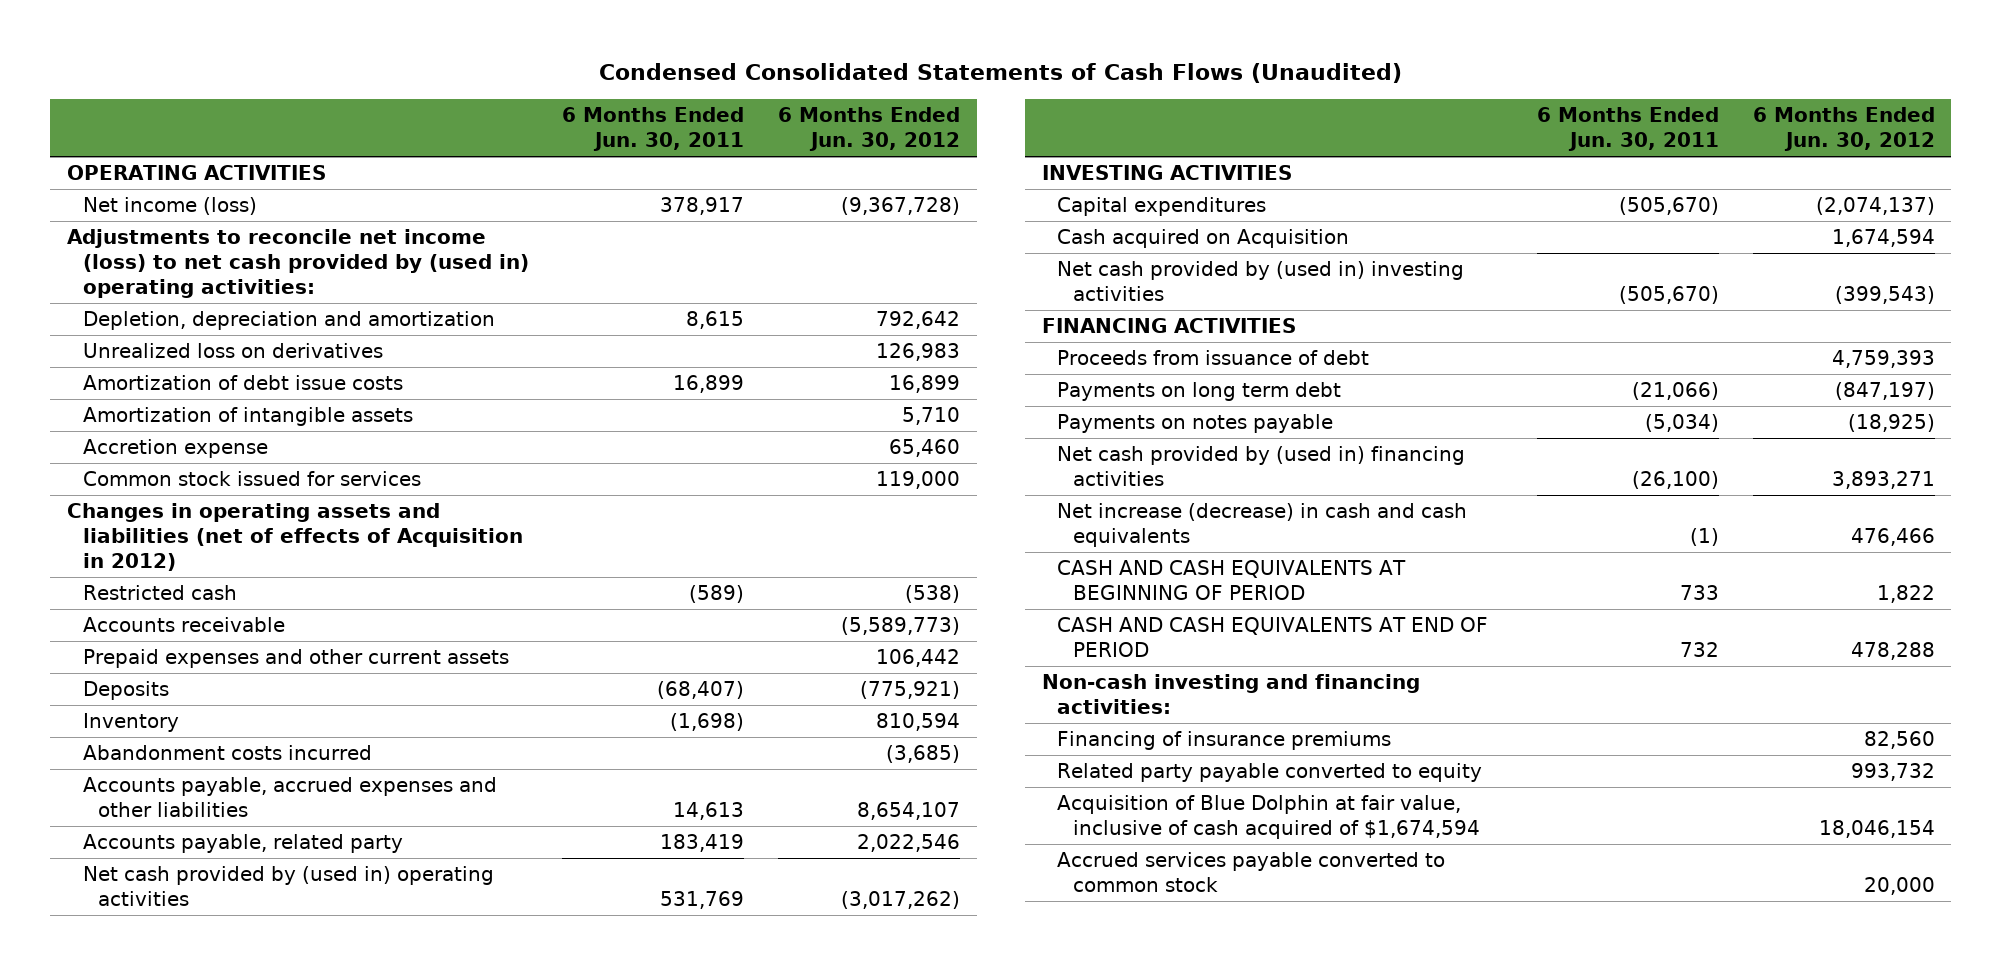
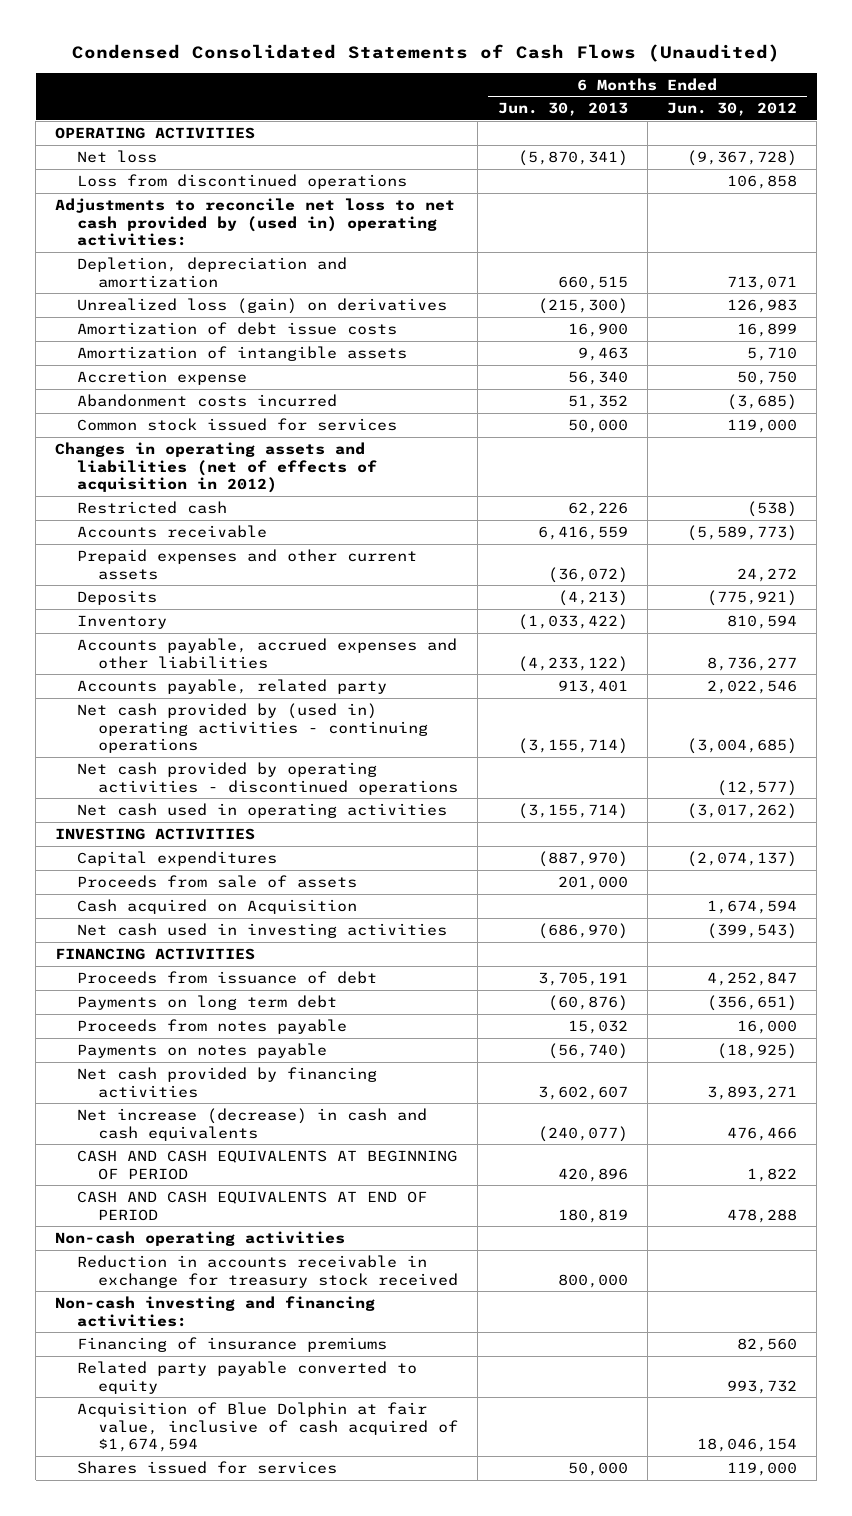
- | 6 Months Ended Jun. 30, 2011 | 6 Months Ended Jun. 30, 2012
+ | 6 Months Ended Jun. 30, 2013 | 6 Months Ended Jun. 30, 2012
- Net income (loss) | 378,917 | (9,367,728)
- Adjustments to reconcile net income (loss) to net cash provided by (used in) operating activities:
- Depletion, depreciation and amortization | 8,615 | 792,642
- Unrealized loss on derivatives | | 126,983
+ Net loss | (5,870,341) | (9,367,728)
+ Loss from discontinued operations | | 106,858
+ Adjustments to reconcile net loss to net cash provided by (used in) operating activities:
+ Depletion, depreciation and amortization | 660,515 | 713,071
+ Unrealized loss (gain) on derivatives | (215,300) | 126,983
- Accretion expense | | 65,460
+ Accretion expense | 56,340 | 50,750
moved up: Abandonment costs incurred | 51,352 | (3,685)
- Changes in operating assets and liabilities (net of effects of Acquisition in 2012)
+ Changes in operating assets and liabilities (net of effects of acquisition in 2012)
- Prepaid expenses and other current assets | | 106,442
+ Prepaid expenses and other current assets | (36,072) | 24,272
- Accounts payable, accrued expenses and other liabilities | 14,613 | 8,654,107
+ Accounts payable, accrued expenses and other liabilities | (4,233,122) | 8,736,277
- Net cash provided by (used in) operating activities | 531,769 | (3,017,262)
+ Net cash provided by (used in) operating activities - continuing operations | (3,155,714) | (3,004,685)
+ Net cash provided by operating activities - discontinued operations | | (12,577)
+ Net cash used in operating activities | (3,155,714) | (3,017,262)
+ Proceeds from sale of assets | 201,000 |
- Net cash provided by (used in) investing activities | (505,670) | (399,543)
+ Net cash used in investing activities | (686,970) | (399,543)
- Proceeds from issuance of debt | | 4,759,393
- Payments on long term debt | (21,066) | (847,197)
+ Proceeds from issuance of debt | 3,705,191 | 4,252,847
+ Payments on long term debt | (60,876) | (356,651)
+ Proceeds from notes payable | 15,032 | 16,000
- Net cash provided by (used in) financing activities | (26,100) | 3,893,271
+ Net cash provided by financing activities | 3,602,607 | 3,893,271
+ Non-cash operating activities
+ Reduction in accounts receivable in exchange for treasury stock received | 800,000 |
- Accrued services payable converted to common stock | | 20,000
+ Shares issued for services | 50,000 | 119,000

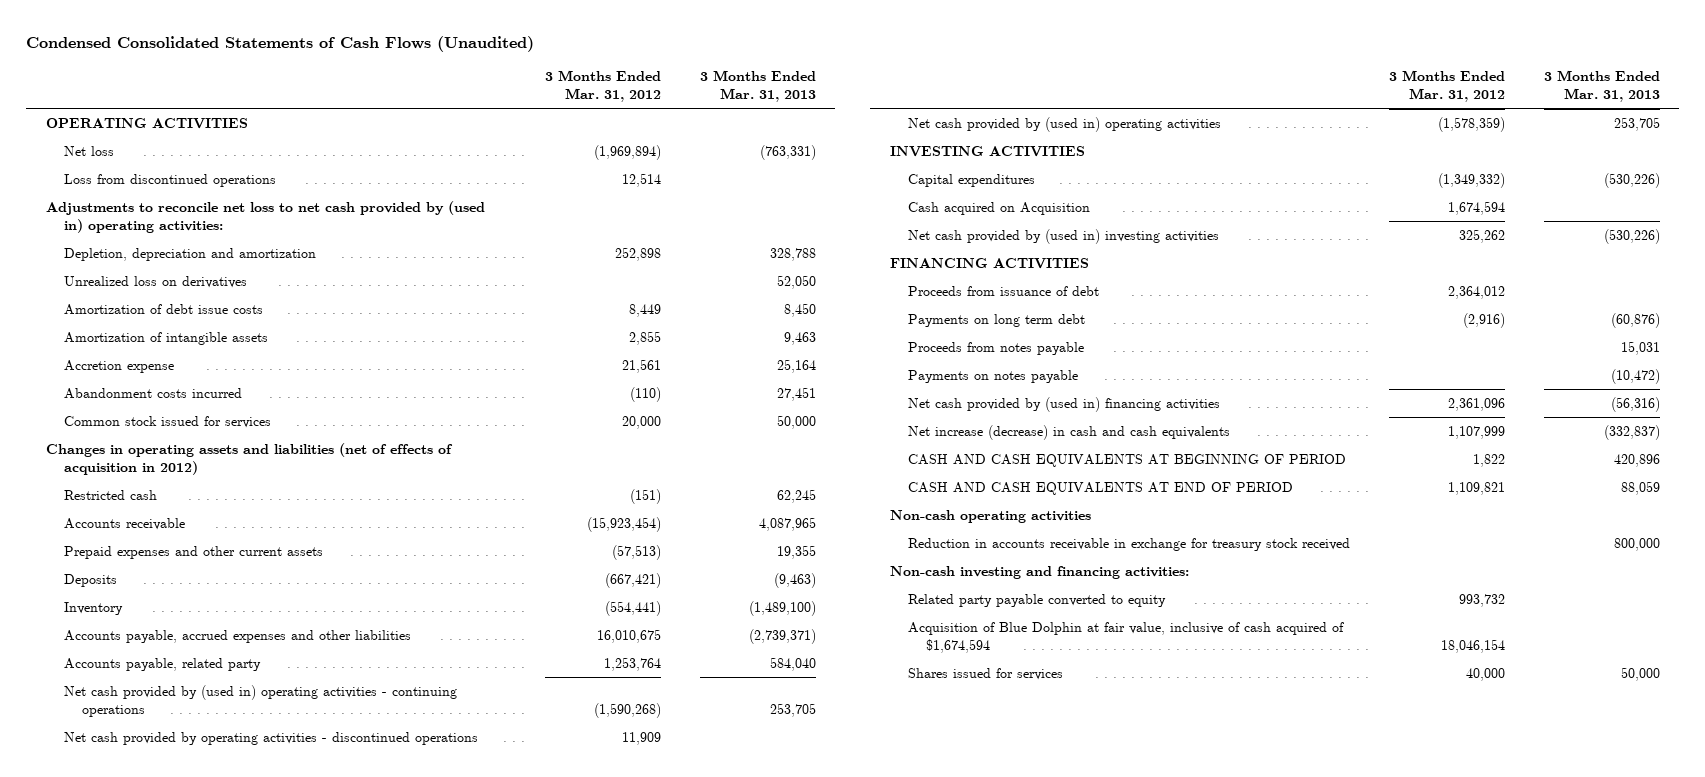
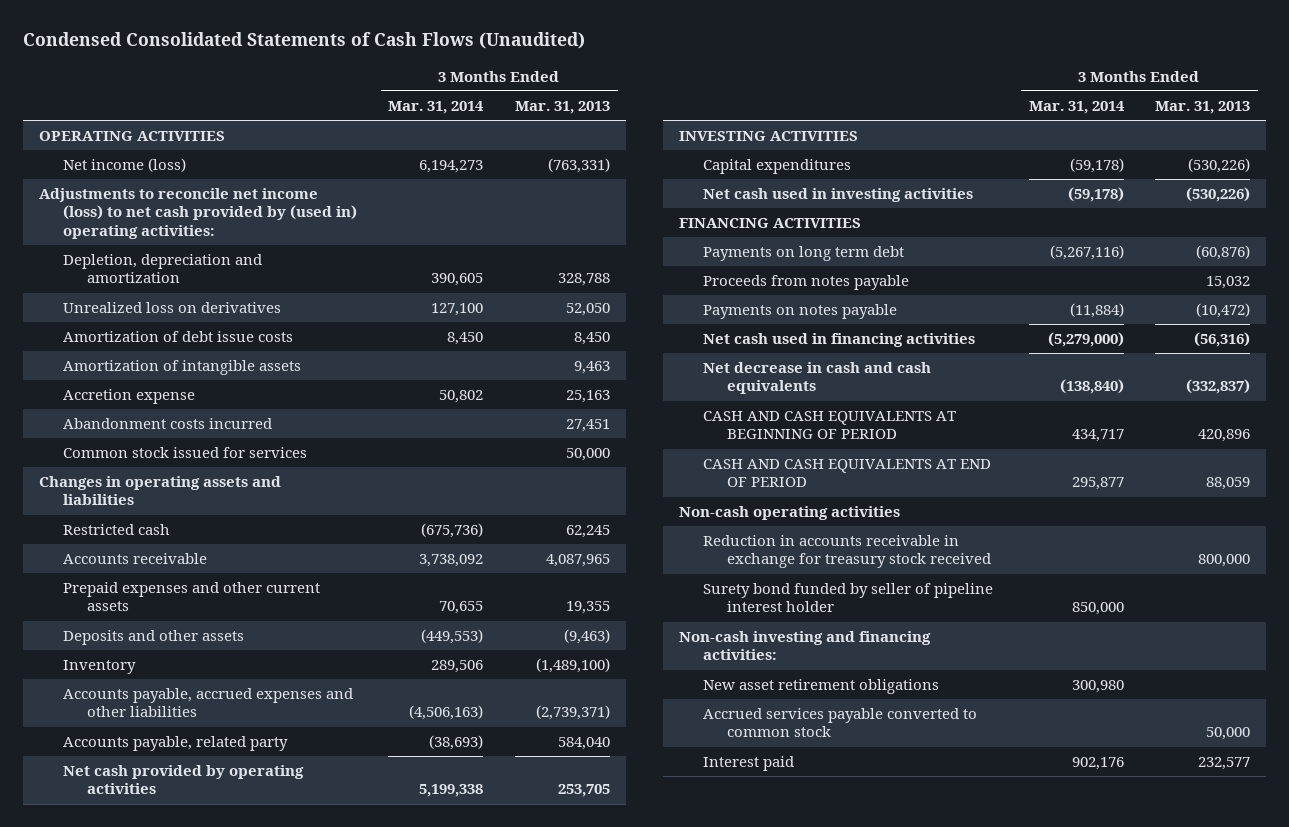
- | 3 Months Ended Mar. 31, 2012 | 3 Months Ended Mar. 31, 2013
+ | 3 Months Ended Mar. 31, 2014 | 3 Months Ended Mar. 31, 2013
- Net loss | (1,969,894) | (763,331)
- Loss from discontinued operations | 12,514 |
- Adjustments to reconcile net loss to net cash provided by (used in) operating activities:
+ Net income (loss) | 6,194,273 | (763,331)
+ Adjustments to reconcile net income (loss) to net cash provided by (used in) operating activities:
- Accretion expense | 21,561 | 25,164
+ Accretion expense | 50,802 | 25,163
- Changes in operating assets and liabilities (net of effects of acquisition in 2012)
+ Changes in operating assets and liabilities
- Deposits | (667,421) | (9,463)
+ Deposits and other assets | (449,553) | (9,463)
- Net cash provided by (used in) operating activities - continuing operations | (1,590,268) | 253,705
- Net cash provided by operating activities - discontinued operations | 11,909 |
- Net cash provided by (used in) operating activities | (1,578,359) | 253,705
+ Net cash provided by operating activities | 5,199,338 | 253,705
- Cash acquired on Acquisition | 1,674,594 |
- Net cash provided by (used in) investing activities | 325,262 | (530,226)
+ Net cash used in investing activities | (59,178) | (530,226)
- Proceeds from issuance of debt | 2,364,012 |
- Proceeds from notes payable | | 15,031
+ Proceeds from notes payable | | 15,032
- Net cash provided by (used in) financing activities | 2,361,096 | (56,316)
- Net increase (decrease) in cash and cash equivalents | 1,107,999 | (332,837)
+ Net cash used in financing activities | (5,279,000) | (56,316)
+ Net decrease in cash and cash equivalents | (138,840) | (332,837)
+ Surety bond funded by seller of pipeline interest holder | 850,000 |
- Related party payable converted to equity | 993,732 |
- Acquisition of Blue Dolphin at fair value, inclusive of cash acquired of $1,674,594 | 18,046,154 |
- Shares issued for services | 40,000 | 50,000
+ New asset retirement obligations | 300,980 |
+ Accrued services payable converted to common stock | | 50,000
+ Interest paid | 902,176 | 232,577

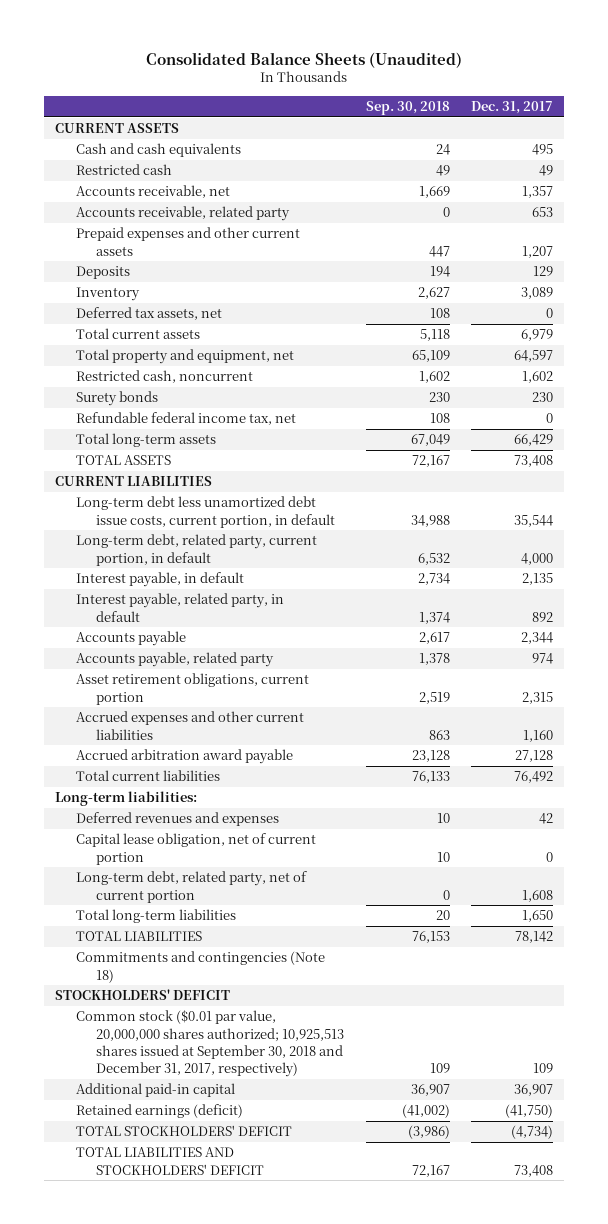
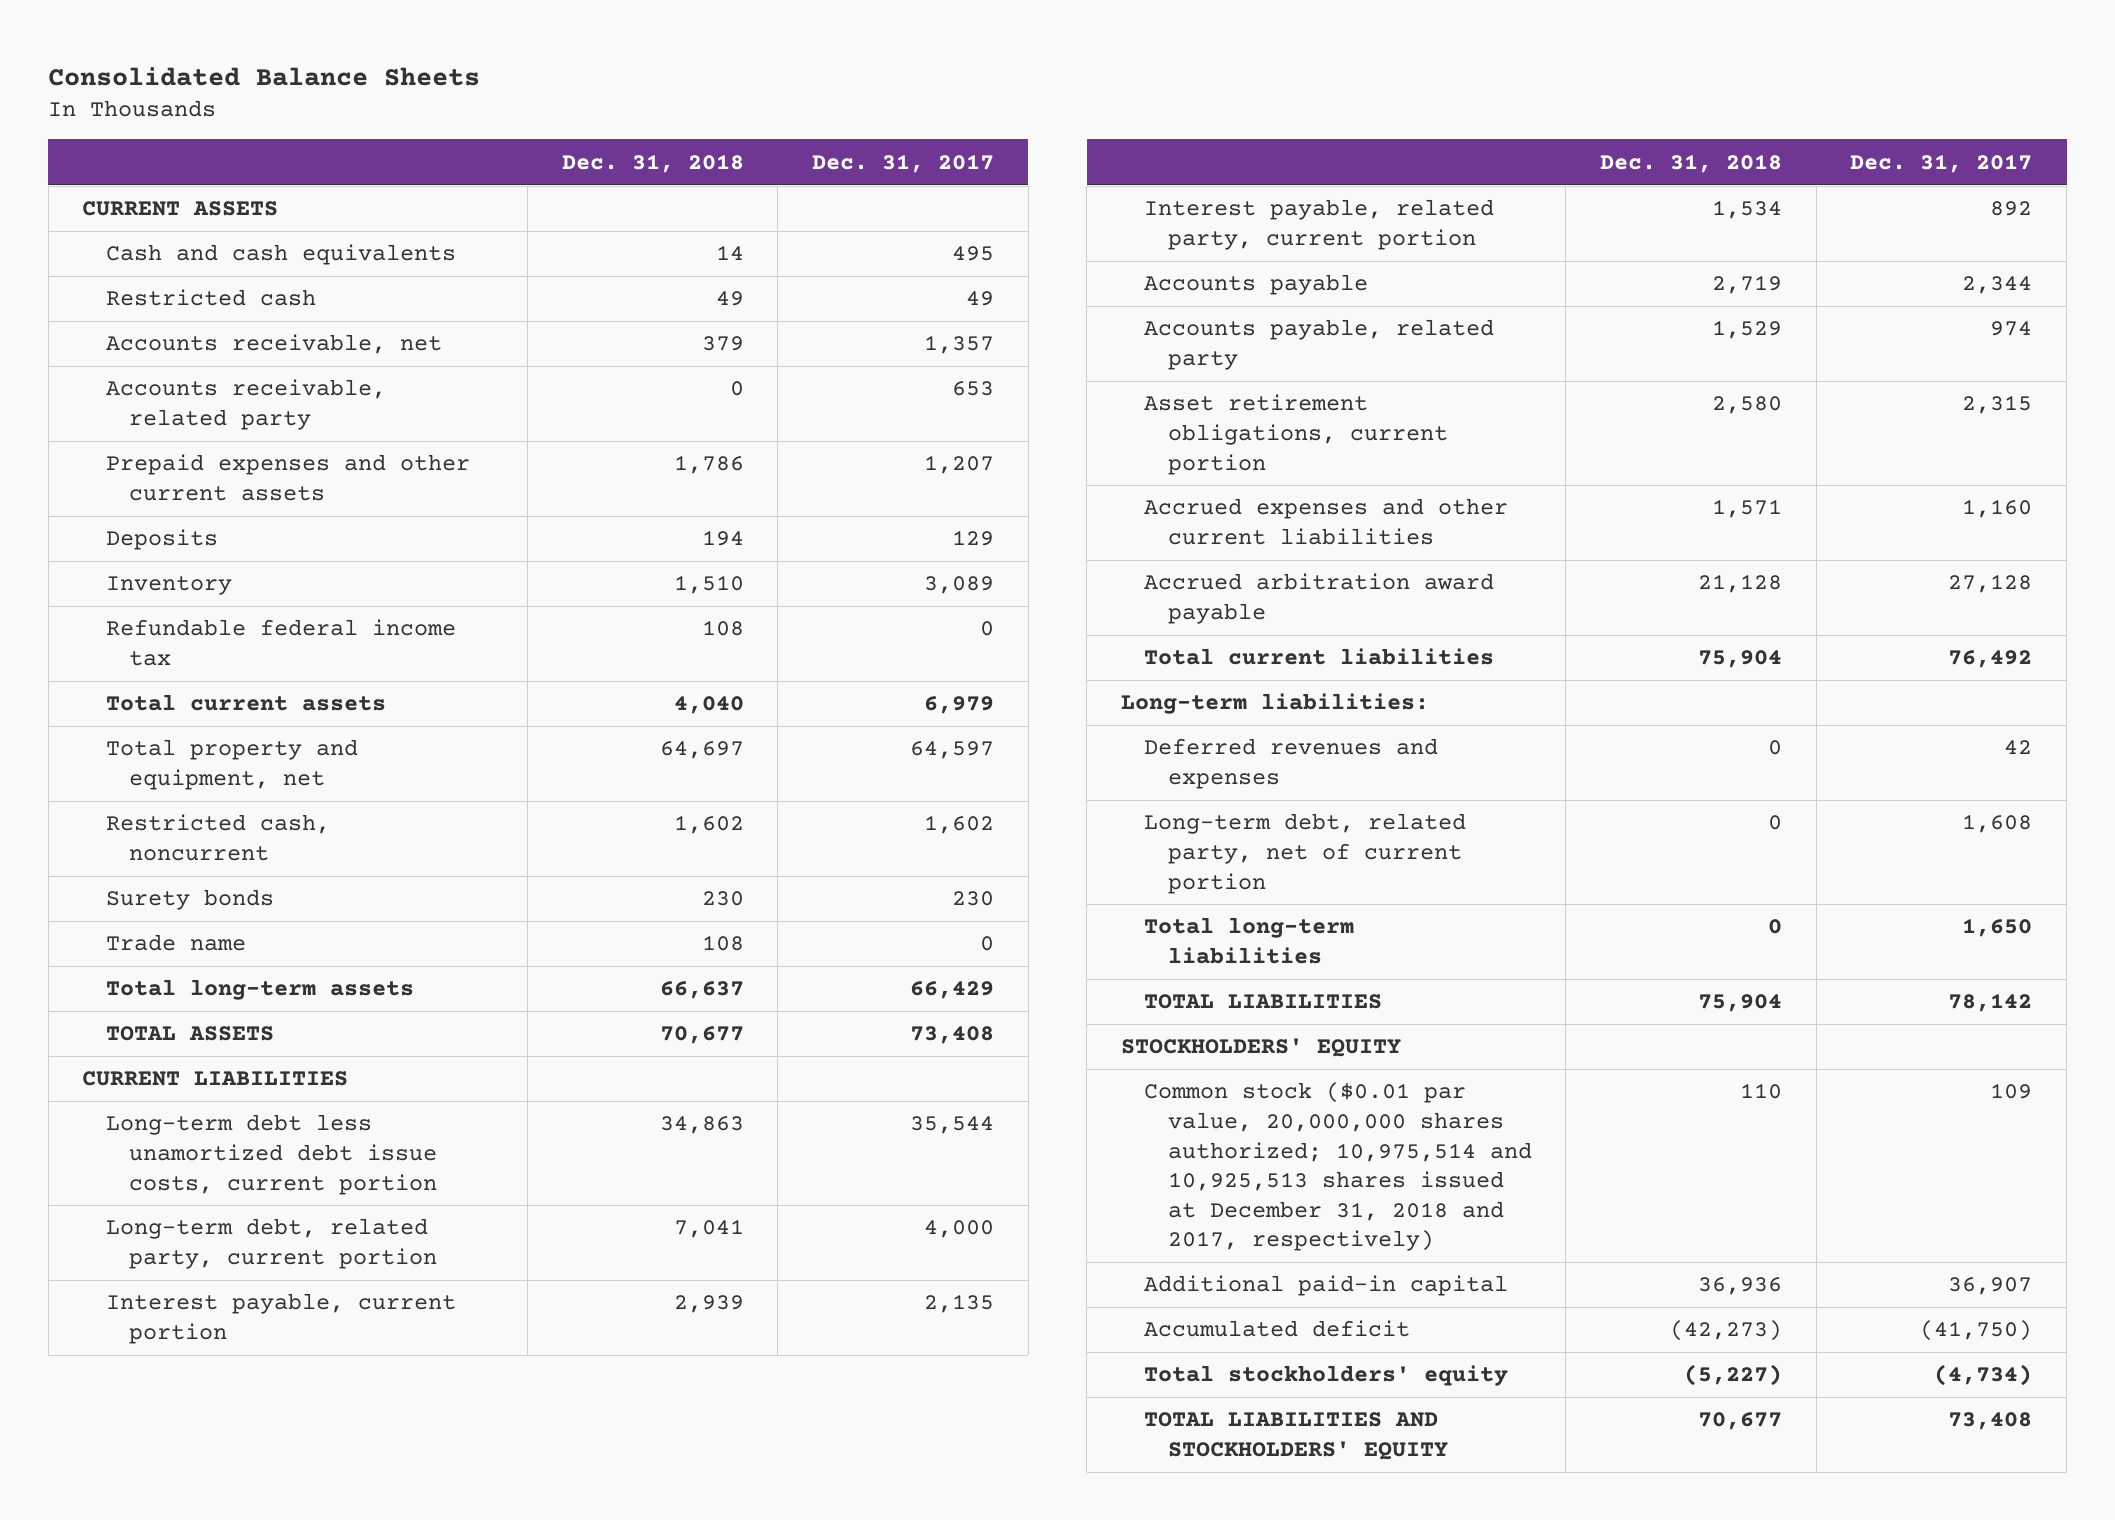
- Consolidated Balance Sheets (Unaudited)
+ Consolidated Balance Sheets
- | Sep. 30, 2018 | Dec. 31, 2017
+ | Dec. 31, 2018 | Dec. 31, 2017
- Deferred tax assets, net | 108 | 0
+ Refundable federal income tax | 108 | 0
- Refundable federal income tax, net | 108 | 0
+ Trade name | 108 | 0
- Long-term debt less unamortized debt issue costs, current portion, in default | 34,988 | 35,544
- Long-term debt, related party, current portion, in default | 6,532 | 4,000
- Interest payable, in default | 2,734 | 2,135
- Interest payable, related party, in default | 1,374 | 892
+ Long-term debt less unamortized debt issue costs, current portion | 34,863 | 35,544
+ Long-term debt, related party, current portion | 7,041 | 4,000
+ Interest payable, current portion | 2,939 | 2,135
+ Interest payable, related party, current portion | 1,534 | 892
- Capital lease obligation, net of current portion | 10 | 0
- Commitments and contingencies (Note 18)
- STOCKHOLDERS' DEFICIT
- Common stock ($0.01 par value, 20,000,000 shares authorized; 10,925,513 shares issued at September 30, 2018 and December 31, 2017, respectively) | 109 | 109
+ STOCKHOLDERS' EQUITY
+ Common stock ($0.01 par value, 20,000,000 shares authorized; 10,975,514 and 10,925,513 shares issued at December 31, 2018 and 2017, respectively) | 110 | 109
- Retained earnings (deficit) | (41,002) | (41,750)
- TOTAL STOCKHOLDERS' DEFICIT | (3,986) | (4,734)
- TOTAL LIABILITIES AND STOCKHOLDERS' DEFICIT | 72,167 | 73,408
+ Accumulated deficit | (42,273) | (41,750)
+ Total stockholders' equity | (5,227) | (4,734)
+ TOTAL LIABILITIES AND STOCKHOLDERS' EQUITY | 70,677 | 73,408

